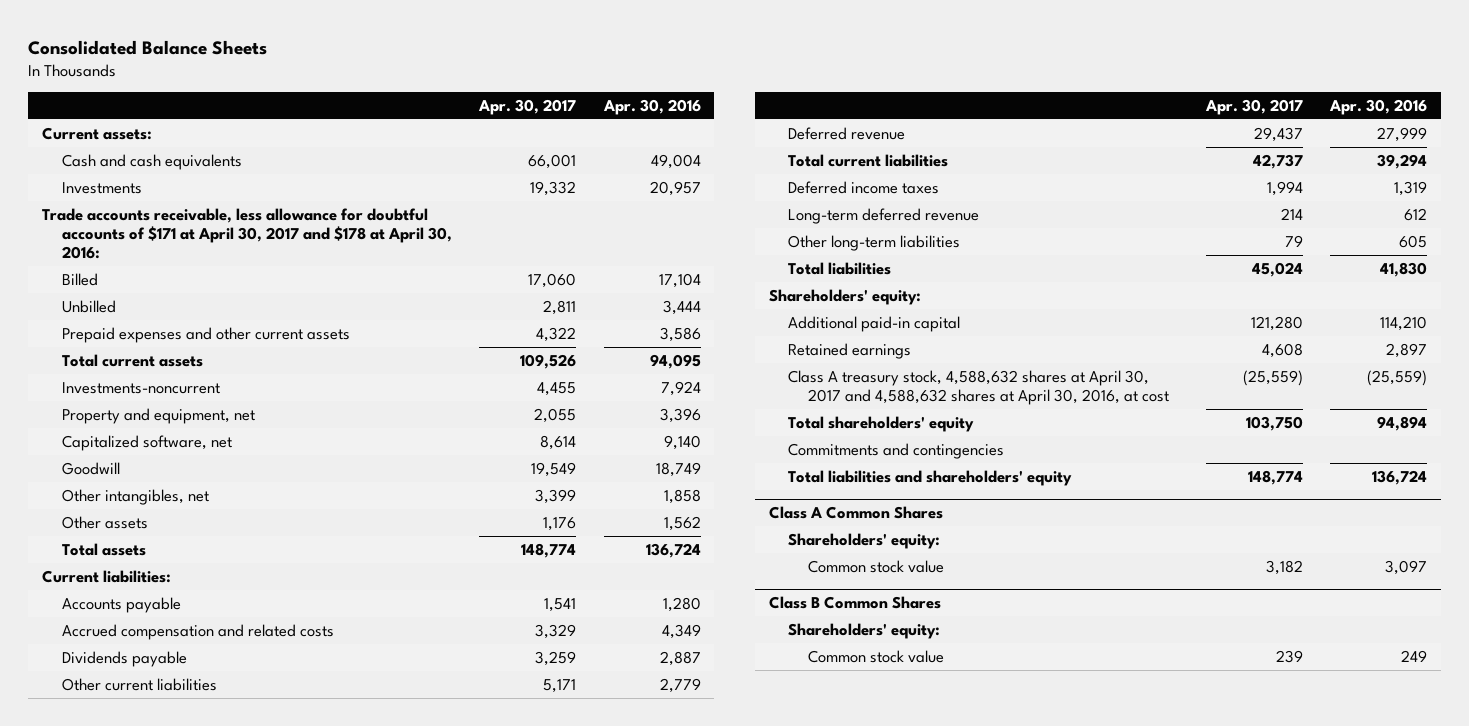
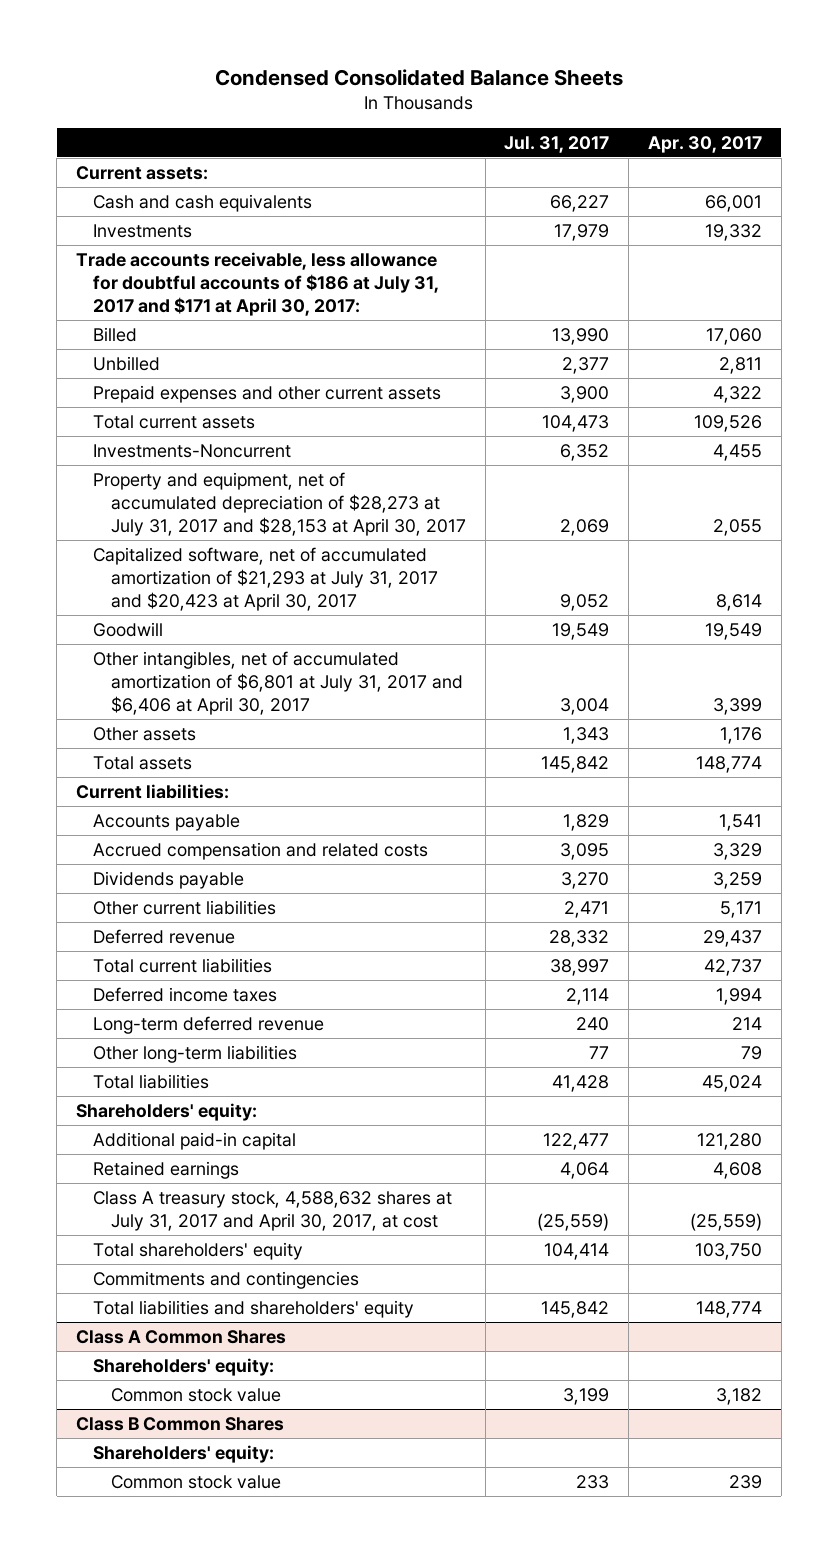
- Consolidated Balance Sheets
+ Condensed Consolidated Balance Sheets
- | Apr. 30, 2017 | Apr. 30, 2016
+ | Jul. 31, 2017 | Apr. 30, 2017
- Trade accounts receivable, less allowance for doubtful accounts of $171 at April 30, 2017 and $178 at April 30, 2016:
+ Trade accounts receivable, less allowance for doubtful accounts of $186 at July 31, 2017 and $171 at April 30, 2017:
- Investments-noncurrent | 4,455 | 7,924
- Property and equipment, net | 2,055 | 3,396
- Capitalized software, net | 8,614 | 9,140
+ Investments-Noncurrent | 6,352 | 4,455
+ Property and equipment, net of accumulated depreciation of $28,273 at July 31, 2017 and $28,153 at April 30, 2017 | 2,069 | 2,055
+ Capitalized software, net of accumulated amortization of $21,293 at July 31, 2017 and $20,423 at April 30, 2017 | 9,052 | 8,614
- Other intangibles, net | 3,399 | 1,858
+ Other intangibles, net of accumulated amortization of $6,801 at July 31, 2017 and $6,406 at April 30, 2017 | 3,004 | 3,399
- Class A treasury stock, 4,588,632 shares at April 30, 2017 and 4,588,632 shares at April 30, 2016, at cost | (25,559) | (25,559)
+ Class A treasury stock, 4,588,632 shares at July 31, 2017 and April 30, 2017, at cost | (25,559) | (25,559)

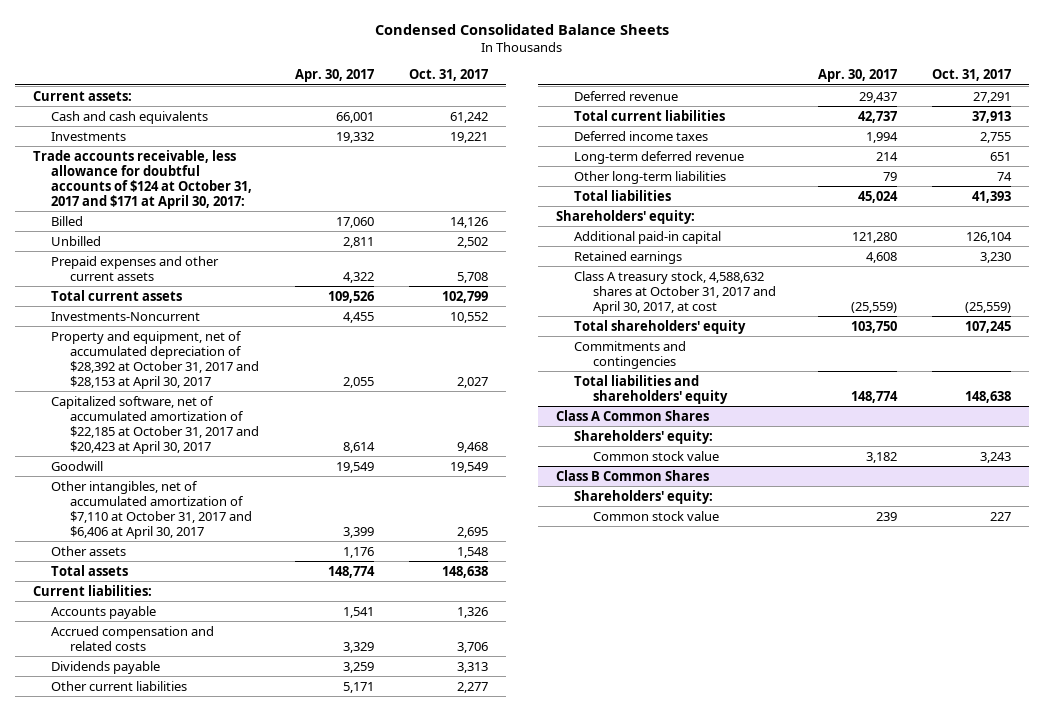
- | Jul. 31, 2017 | Apr. 30, 2017
+ | Apr. 30, 2017 | Oct. 31, 2017
- Trade accounts receivable, less allowance for doubtful accounts of $186 at July 31, 2017 and $171 at April 30, 2017:
+ Trade accounts receivable, less allowance for doubtful accounts of $124 at October 31, 2017 and $171 at April 30, 2017:
- Property and equipment, net of accumulated depreciation of $28,273 at July 31, 2017 and $28,153 at April 30, 2017 | 2,069 | 2,055
- Capitalized software, net of accumulated amortization of $21,293 at July 31, 2017 and $20,423 at April 30, 2017 | 9,052 | 8,614
+ Property and equipment, net of accumulated depreciation of $28,392 at October 31, 2017 and $28,153 at April 30, 2017 | 2,055 | 2,027
+ Capitalized software, net of accumulated amortization of $22,185 at October 31, 2017 and $20,423 at April 30, 2017 | 8,614 | 9,468
- Other intangibles, net of accumulated amortization of $6,801 at July 31, 2017 and $6,406 at April 30, 2017 | 3,004 | 3,399
+ Other intangibles, net of accumulated amortization of $7,110 at October 31, 2017 and $6,406 at April 30, 2017 | 3,399 | 2,695
- Class A treasury stock, 4,588,632 shares at July 31, 2017 and April 30, 2017, at cost | (25,559) | (25,559)
+ Class A treasury stock, 4,588,632 shares at October 31, 2017 and April 30, 2017, at cost | (25,559) | (25,559)

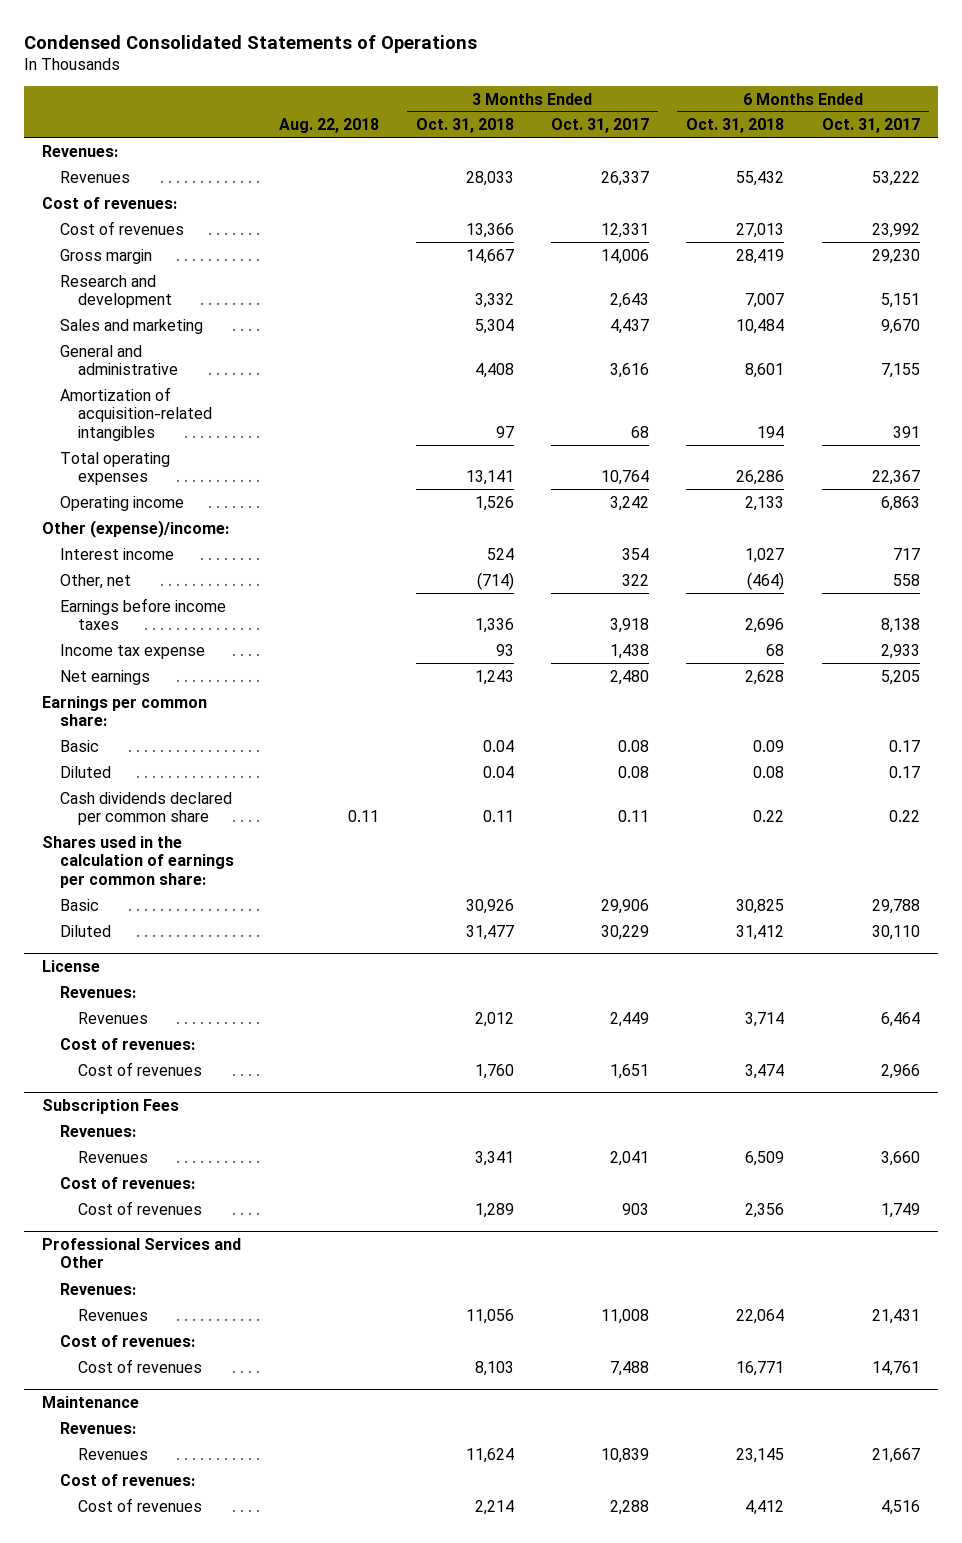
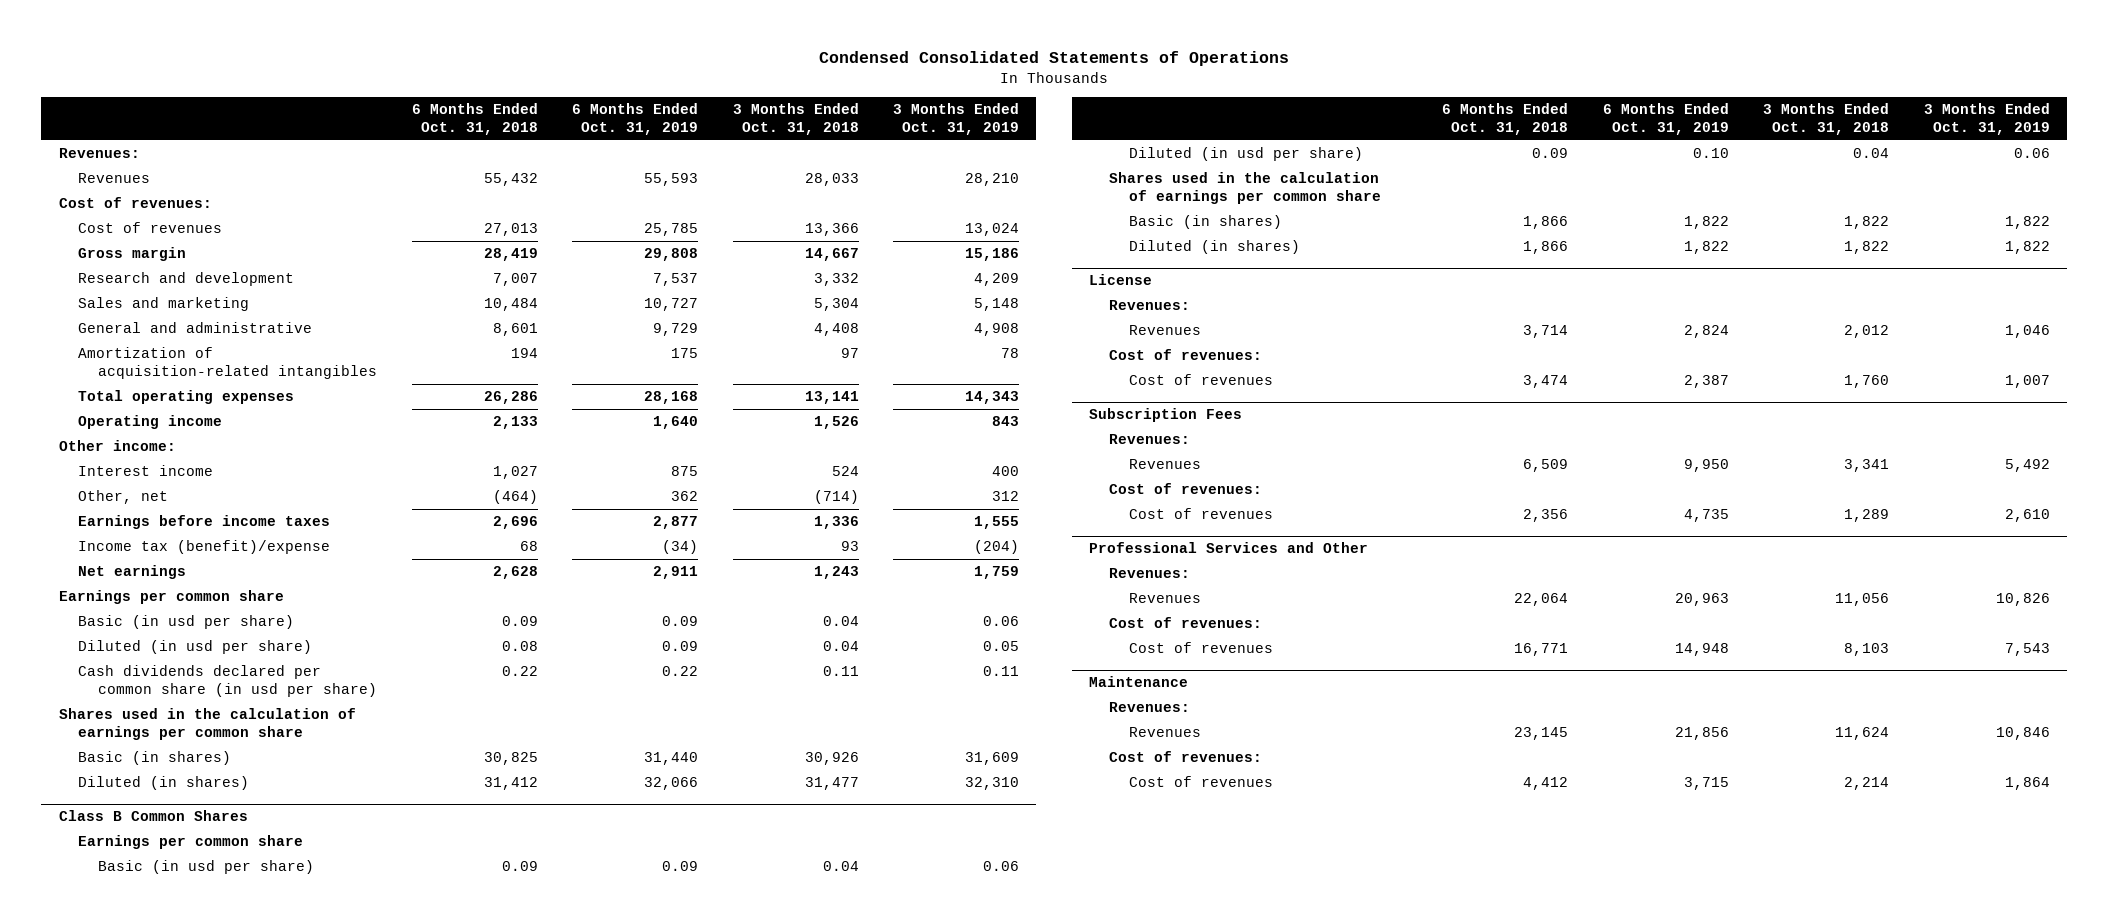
- | Aug. 22, 2018 | 3 Months Ended Oct. 31, 2018 | 3 Months Ended Oct. 31, 2017 | 6 Months Ended Oct. 31, 2018 | 6 Months Ended Oct. 31, 2017
+ | 6 Months Ended Oct. 31, 2018 | 6 Months Ended Oct. 31, 2019 | 3 Months Ended Oct. 31, 2018 | 3 Months Ended Oct. 31, 2019
- Other (expense)/income:
+ Other income:
- Income tax expense | | 93 | 1,438 | 68 | 2,933
+ Income tax (benefit)/expense | 68 | (34) | 93 | (204)
- Earnings per common share:
- Basic | | 0.04 | 0.08 | 0.09 | 0.17
- Diluted | | 0.04 | 0.08 | 0.08 | 0.17
- Cash dividends declared per common share | 0.11 | 0.11 | 0.11 | 0.22 | 0.22
- Shares used in the calculation of earnings per common share:
- Basic | | 30,926 | 29,906 | 30,825 | 29,788
- Diluted | | 31,477 | 30,229 | 31,412 | 30,110
+ Earnings per common share
+ Basic (in usd per share) | 0.09 | 0.09 | 0.04 | 0.06
+ Diluted (in usd per share) | 0.08 | 0.09 | 0.04 | 0.05
+ Cash dividends declared per common share (in usd per share) | 0.22 | 0.22 | 0.11 | 0.11
+ Shares used in the calculation of earnings per common share
+ Basic (in shares) | 30,825 | 31,440 | 30,926 | 31,609
+ Diluted (in shares) | 31,412 | 32,066 | 31,477 | 32,310
+ Class B Common Shares
+ Earnings per common share
+ Basic (in usd per share) | 0.09 | 0.09 | 0.04 | 0.06
+ Diluted (in usd per share) | 0.09 | 0.10 | 0.04 | 0.06
+ Shares used in the calculation of earnings per common share
+ Basic (in shares) | 1,866 | 1,822 | 1,822 | 1,822
+ Diluted (in shares) | 1,866 | 1,822 | 1,822 | 1,822

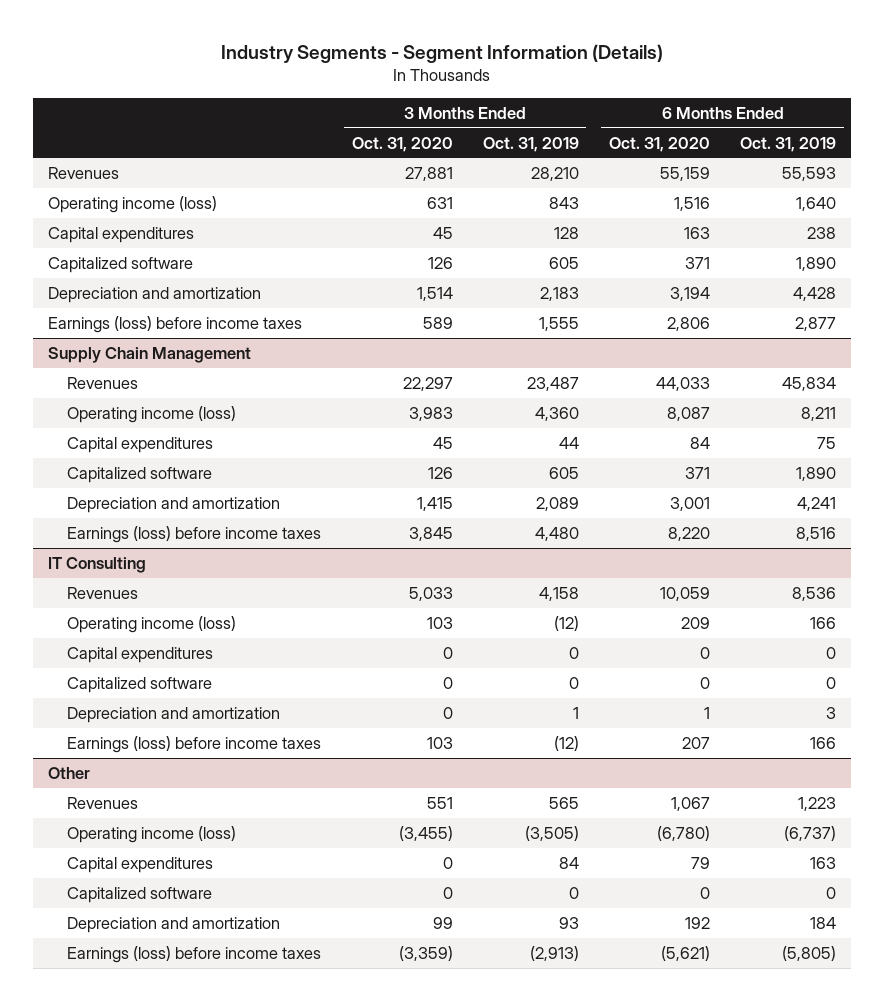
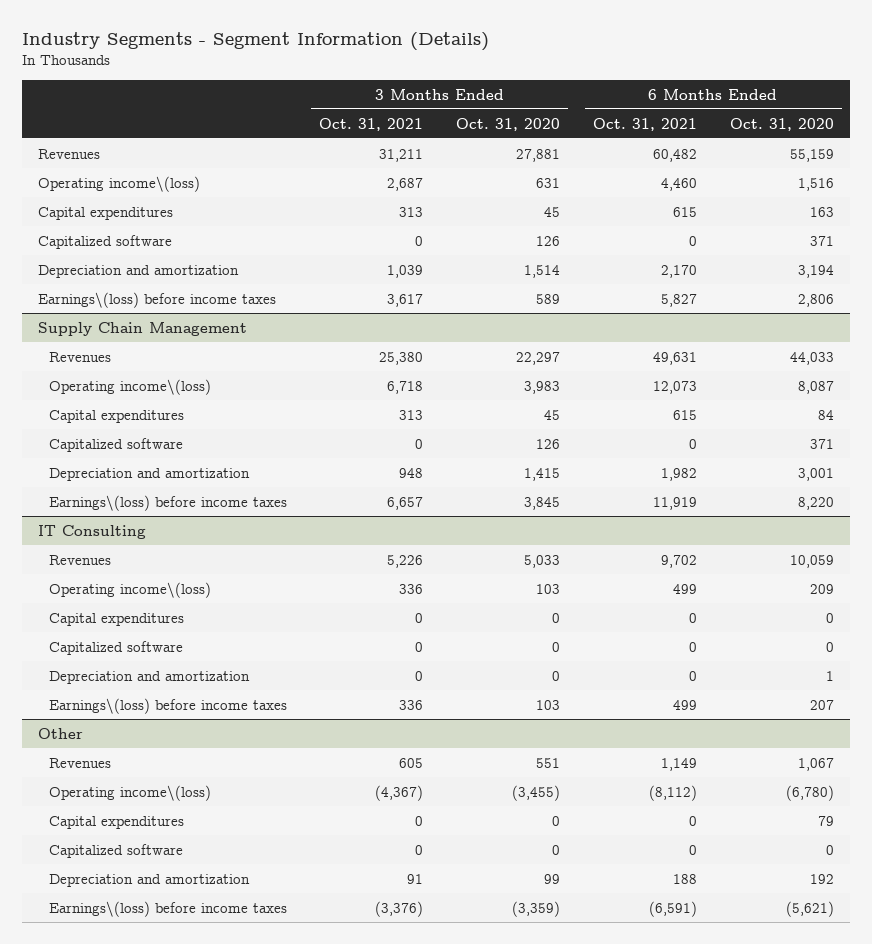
- | 3 Months Ended Oct. 31, 2020 | 3 Months Ended Oct. 31, 2019 | 6 Months Ended Oct. 31, 2020 | 6 Months Ended Oct. 31, 2019
+ | 3 Months Ended Oct. 31, 2021 | 3 Months Ended Oct. 31, 2020 | 6 Months Ended Oct. 31, 2021 | 6 Months Ended Oct. 31, 2020
- Operating income (loss) | 631 | 843 | 1,516 | 1,640
+ Operating income\(loss) | 2,687 | 631 | 4,460 | 1,516
- Earnings (loss) before income taxes | 589 | 1,555 | 2,806 | 2,877
+ Earnings\(loss) before income taxes | 3,617 | 589 | 5,827 | 2,806
@ Supply Chain Management
- Operating income (loss) | 3,983 | 4,360 | 8,087 | 8,211
+ Operating income\(loss) | 6,718 | 3,983 | 12,073 | 8,087
- Earnings (loss) before income taxes | 3,845 | 4,480 | 8,220 | 8,516
+ Earnings\(loss) before income taxes | 6,657 | 3,845 | 11,919 | 8,220
@ IT Consulting
- Operating income (loss) | 103 | (12) | 209 | 166
+ Operating income\(loss) | 336 | 103 | 499 | 209
- Earnings (loss) before income taxes | 103 | (12) | 207 | 166
+ Earnings\(loss) before income taxes | 336 | 103 | 499 | 207
@ Other
- Operating income (loss) | (3,455) | (3,505) | (6,780) | (6,737)
+ Operating income\(loss) | (4,367) | (3,455) | (8,112) | (6,780)
- Earnings (loss) before income taxes | (3,359) | (2,913) | (5,621) | (5,805)
+ Earnings\(loss) before income taxes | (3,376) | (3,359) | (6,591) | (5,621)

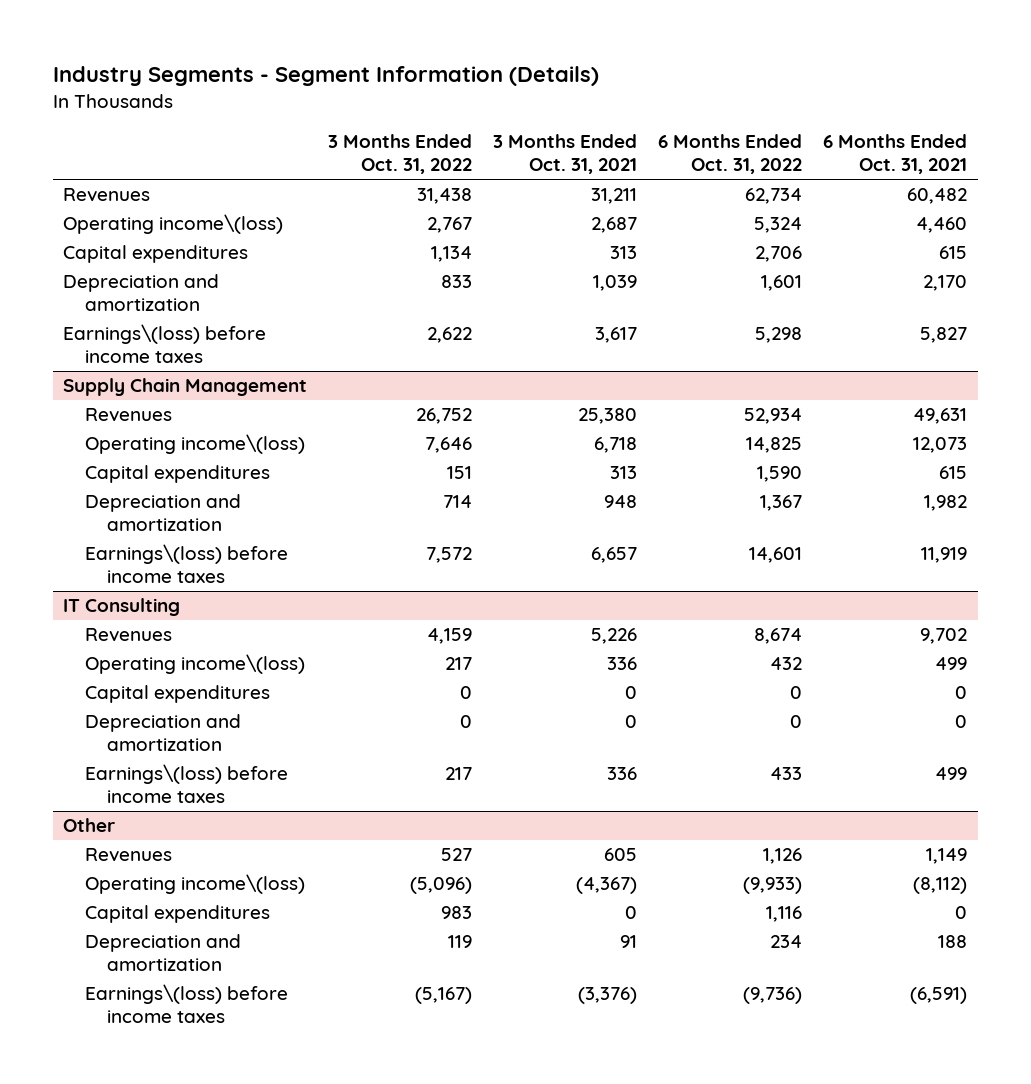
- | 3 Months Ended Oct. 31, 2021 | 3 Months Ended Oct. 31, 2020 | 6 Months Ended Oct. 31, 2021 | 6 Months Ended Oct. 31, 2020
+ | 3 Months Ended Oct. 31, 2022 | 3 Months Ended Oct. 31, 2021 | 6 Months Ended Oct. 31, 2022 | 6 Months Ended Oct. 31, 2021
- Capitalized software | 0 | 126 | 0 | 371
@ Supply Chain Management
- Capitalized software | 0 | 126 | 0 | 371
@ IT Consulting
- Capitalized software | 0 | 0 | 0 | 0
@ Other
- Capitalized software | 0 | 0 | 0 | 0

